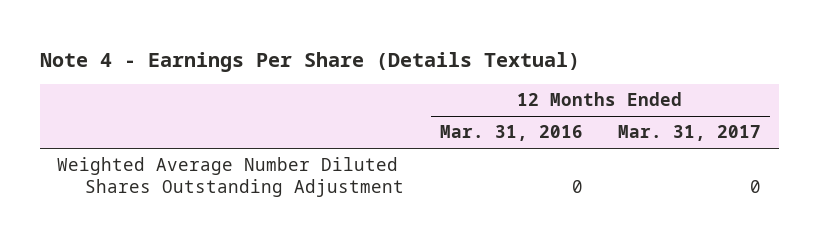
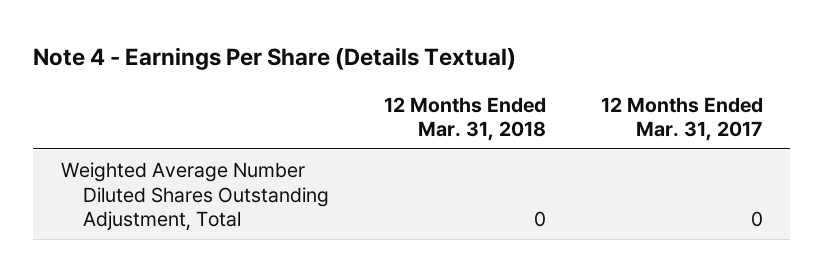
- | 12 Months Ended Mar. 31, 2016 | 12 Months Ended Mar. 31, 2017
+ | 12 Months Ended Mar. 31, 2018 | 12 Months Ended Mar. 31, 2017
- Weighted Average Number Diluted Shares Outstanding Adjustment | 0 | 0
+ Weighted Average Number Diluted Shares Outstanding Adjustment, Total | 0 | 0

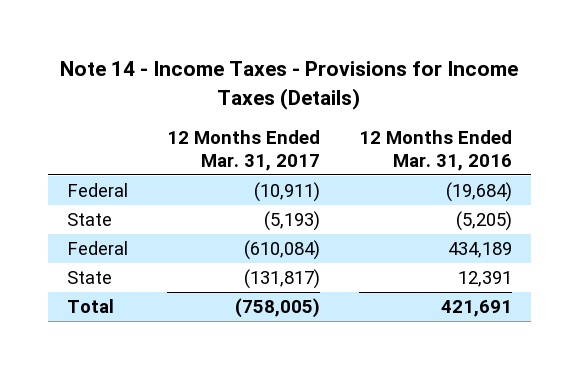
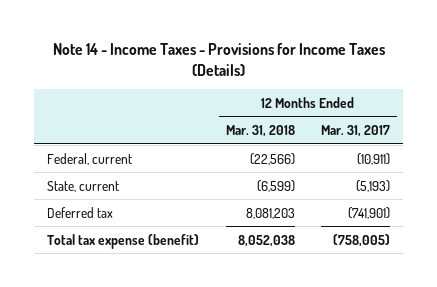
- | 12 Months Ended Mar. 31, 2017 | 12 Months Ended Mar. 31, 2016
+ | 12 Months Ended Mar. 31, 2018 | 12 Months Ended Mar. 31, 2017
- Federal | (10,911) | (19,684)
- State | (5,193) | (5,205)
- Federal | (610,084) | 434,189
- State | (131,817) | 12,391
- Total | (758,005) | 421,691
+ Federal, current | (22,566) | (10,911)
+ State, current | (6,599) | (5,193)
+ Deferred tax | 8,081,203 | (741,901)
+ Total tax expense (benefit) | 8,052,038 | (758,005)

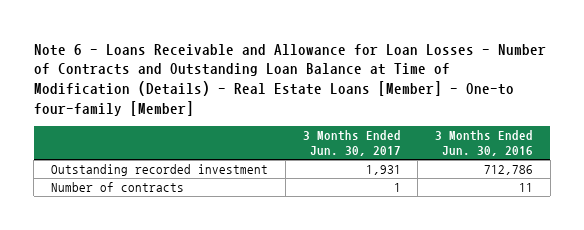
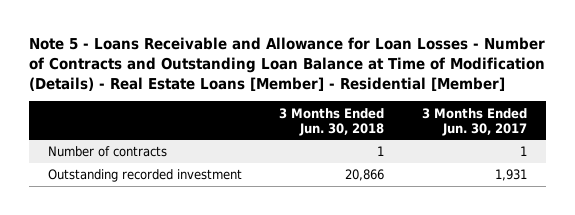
- Note 6 - Loans Receivable and Allowance for Loan Losses - Number of Contracts and Outstanding Loan Balance at Time of Modification (Details) - Real Estate Loans [Member] - One-to four-family [Member]
+ Note 5 - Loans Receivable and Allowance for Loan Losses - Number of Contracts and Outstanding Loan Balance at Time of Modification (Details) - Real Estate Loans [Member] - Residential [Member]
- | 3 Months Ended Jun. 30, 2017 | 3 Months Ended Jun. 30, 2016
+ | 3 Months Ended Jun. 30, 2018 | 3 Months Ended Jun. 30, 2017
moved down: Outstanding recorded investment | 20,866 | 1,931

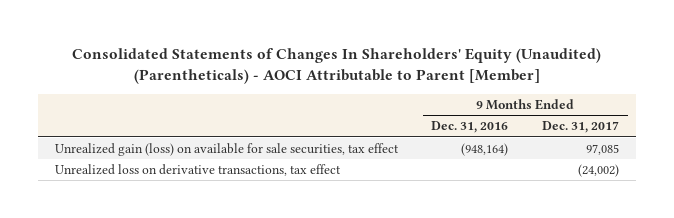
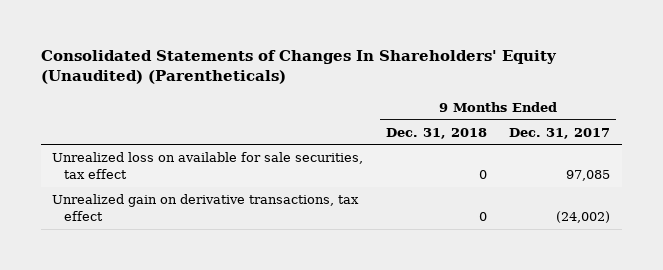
- Consolidated Statements of Changes In Shareholders' Equity (Unaudited) (Parentheticals) - AOCI Attributable to Parent [Member]
+ Consolidated Statements of Changes In Shareholders' Equity (Unaudited) (Parentheticals)
- | 9 Months Ended Dec. 31, 2016 | 9 Months Ended Dec. 31, 2017
+ | 9 Months Ended Dec. 31, 2018 | 9 Months Ended Dec. 31, 2017
- Unrealized gain (loss) on available for sale securities, tax effect | (948,164) | 97,085
- Unrealized loss on derivative transactions, tax effect | | (24,002)
+ Unrealized loss on available for sale securities, tax effect | 0 | 97,085
+ Unrealized gain on derivative transactions, tax effect | 0 | (24,002)

